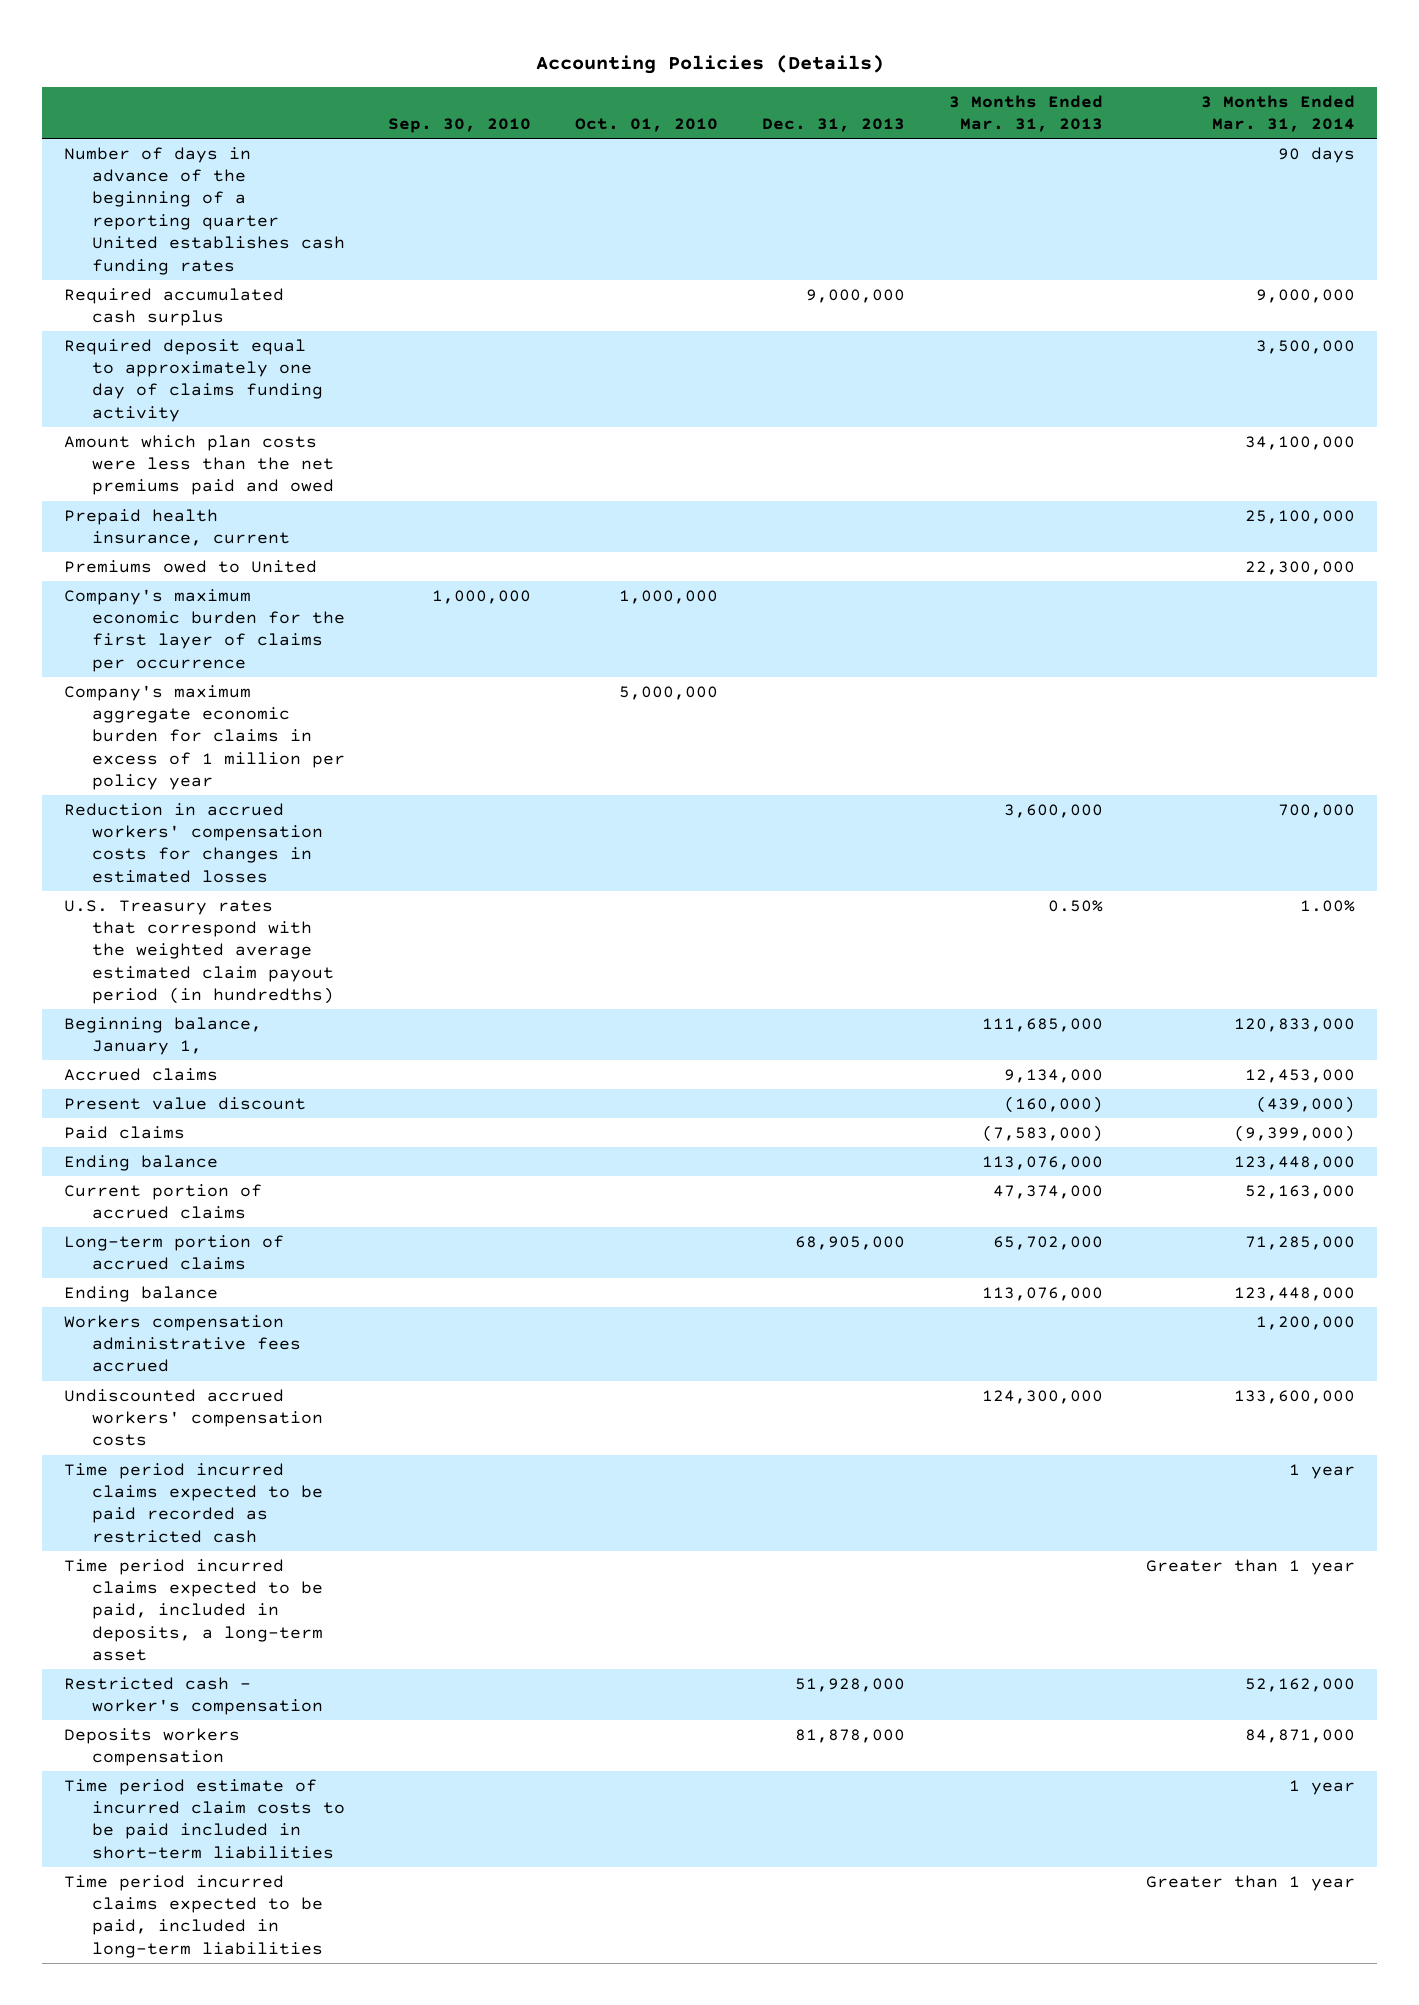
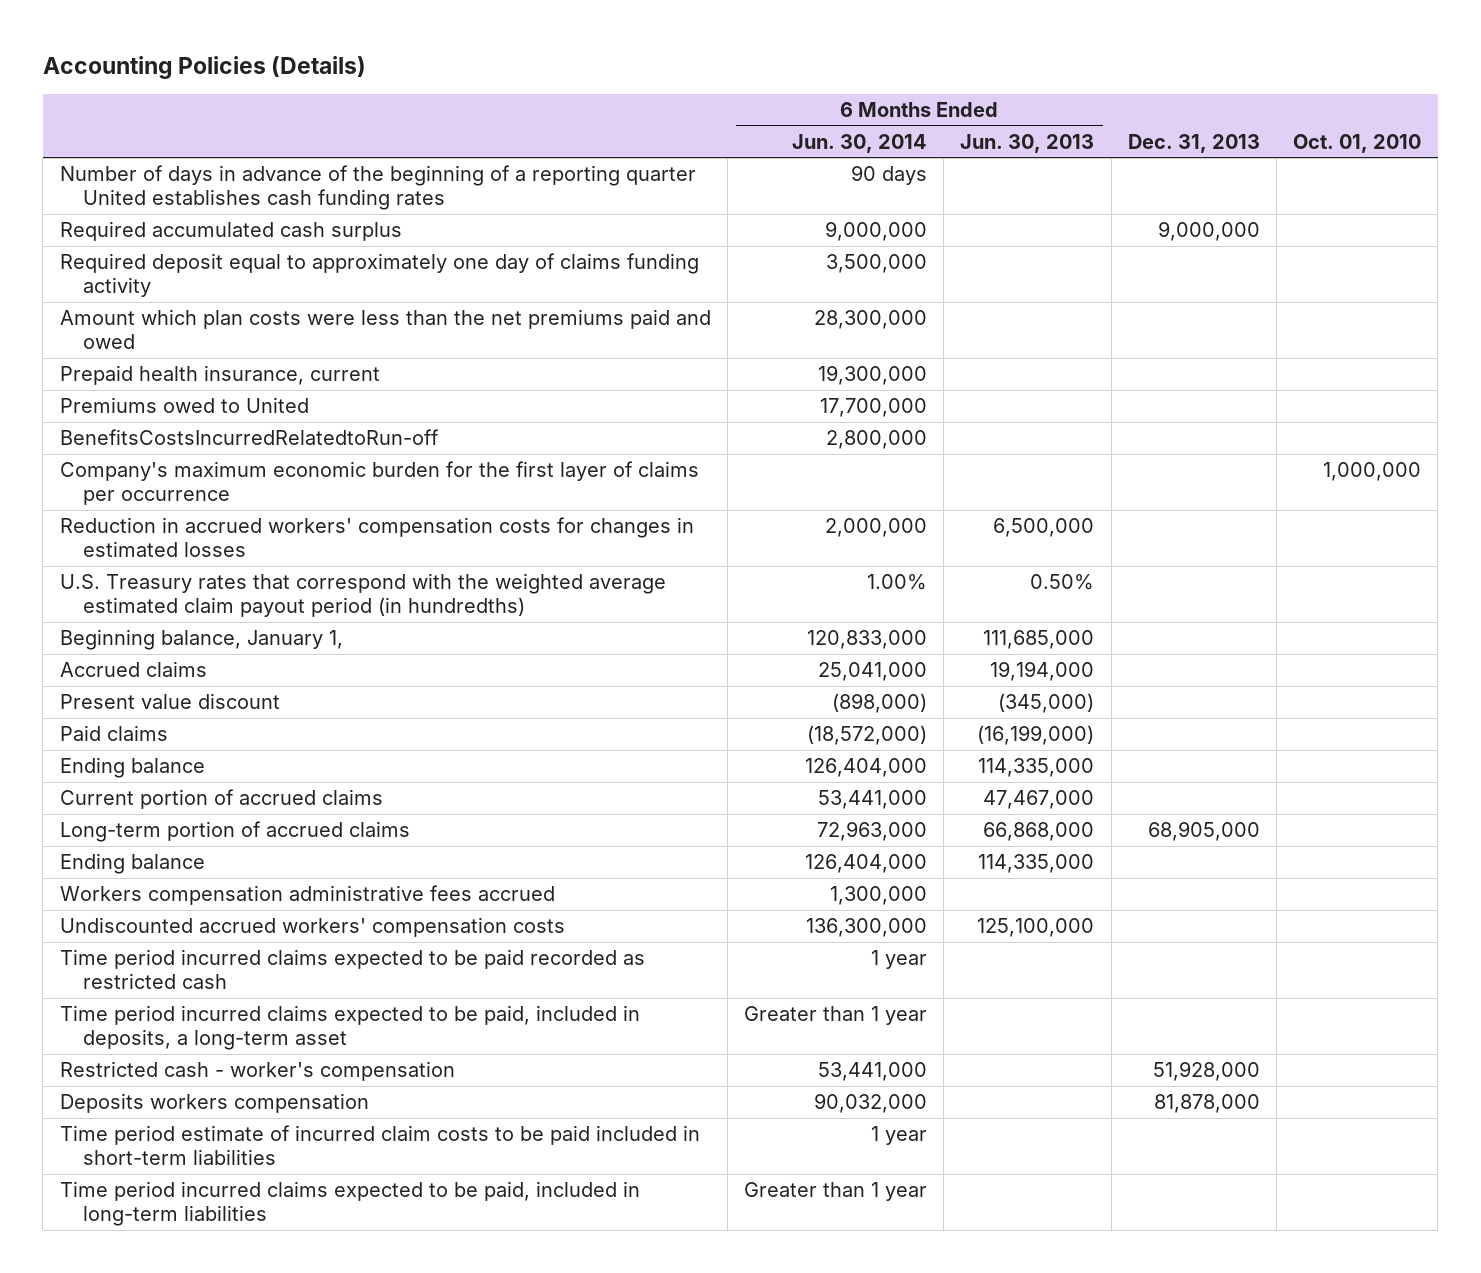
- | Sep. 30, 2010 | Oct. 01, 2010 | Dec. 31, 2013 | 3 Months Ended Mar. 31, 2013 | 3 Months Ended Mar. 31, 2014
+ | 6 Months Ended Jun. 30, 2014 | 6 Months Ended Jun. 30, 2013 | Dec. 31, 2013 | Oct. 01, 2010
+ BenefitsCostsIncurredRelatedtoRun-off | 2,800,000 | | |
- Company's maximum aggregate economic burden for claims in excess of 1 million per policy year | | 5,000,000 | | |

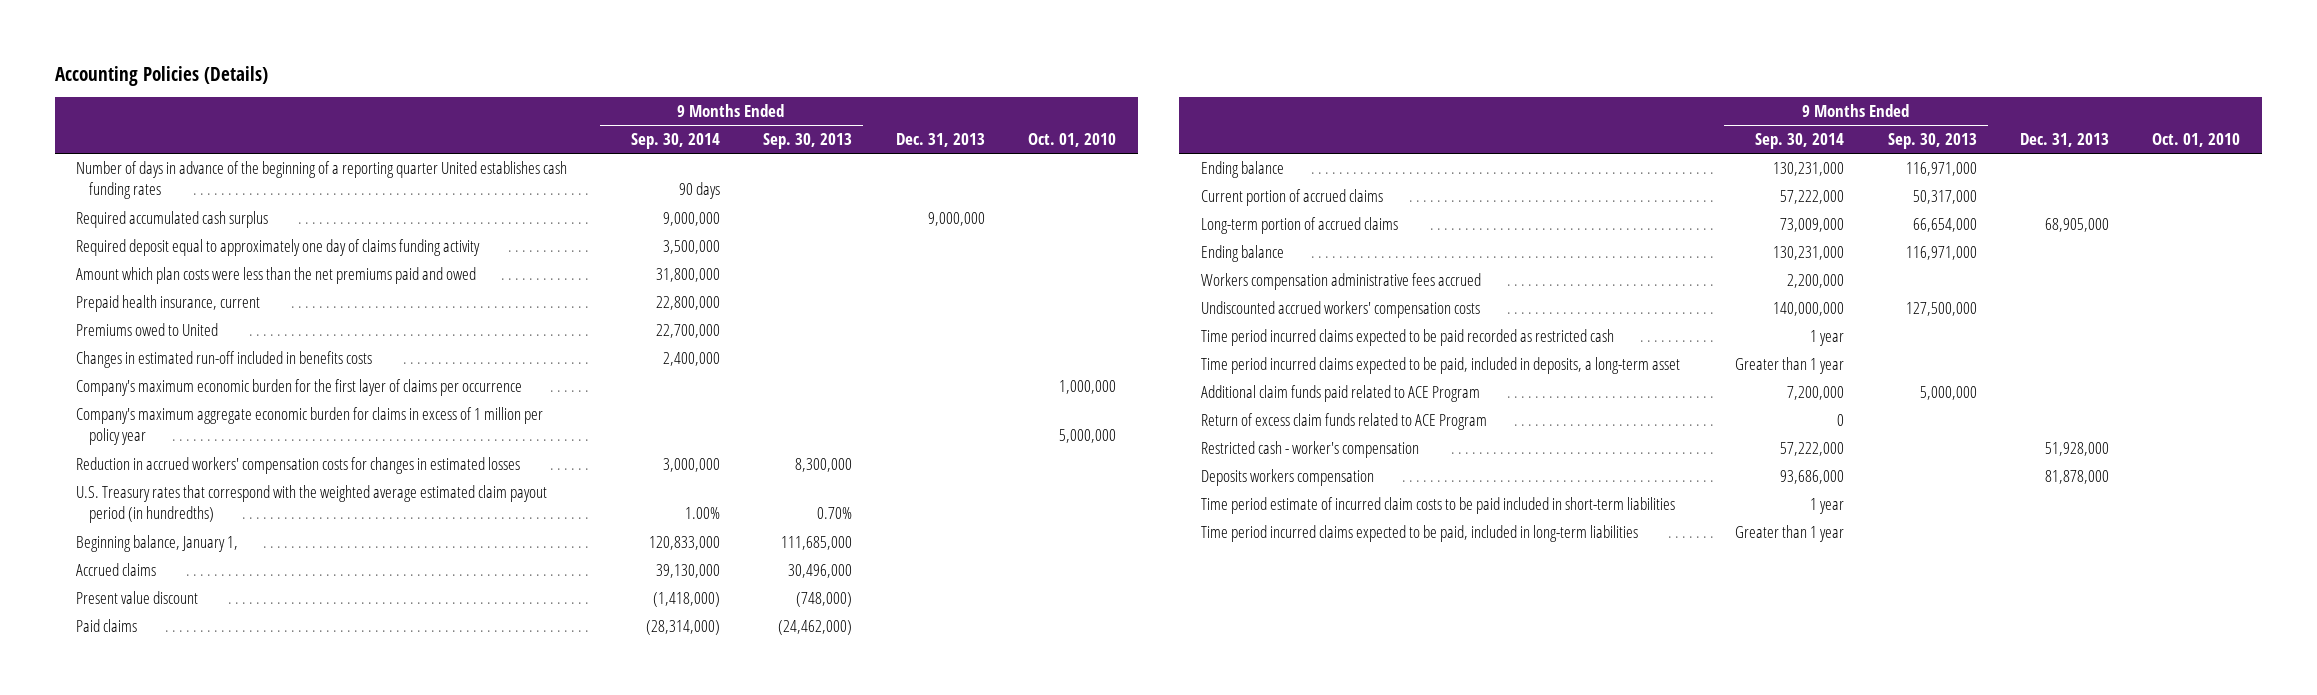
- | 6 Months Ended Jun. 30, 2014 | 6 Months Ended Jun. 30, 2013 | Dec. 31, 2013 | Oct. 01, 2010
+ | 9 Months Ended Sep. 30, 2014 | 9 Months Ended Sep. 30, 2013 | Dec. 31, 2013 | Oct. 01, 2010
- BenefitsCostsIncurredRelatedtoRun-off | 2,800,000 | | |
+ Changes in estimated run-off included in benefits costs | 2,400,000 | | |
+ Company's maximum aggregate economic burden for claims in excess of 1 million per policy year | | | | 5,000,000
+ Additional claim funds paid related to ACE Program | 7,200,000 | 5,000,000 | |
+ Return of excess claim funds related to ACE Program | 0 | | |

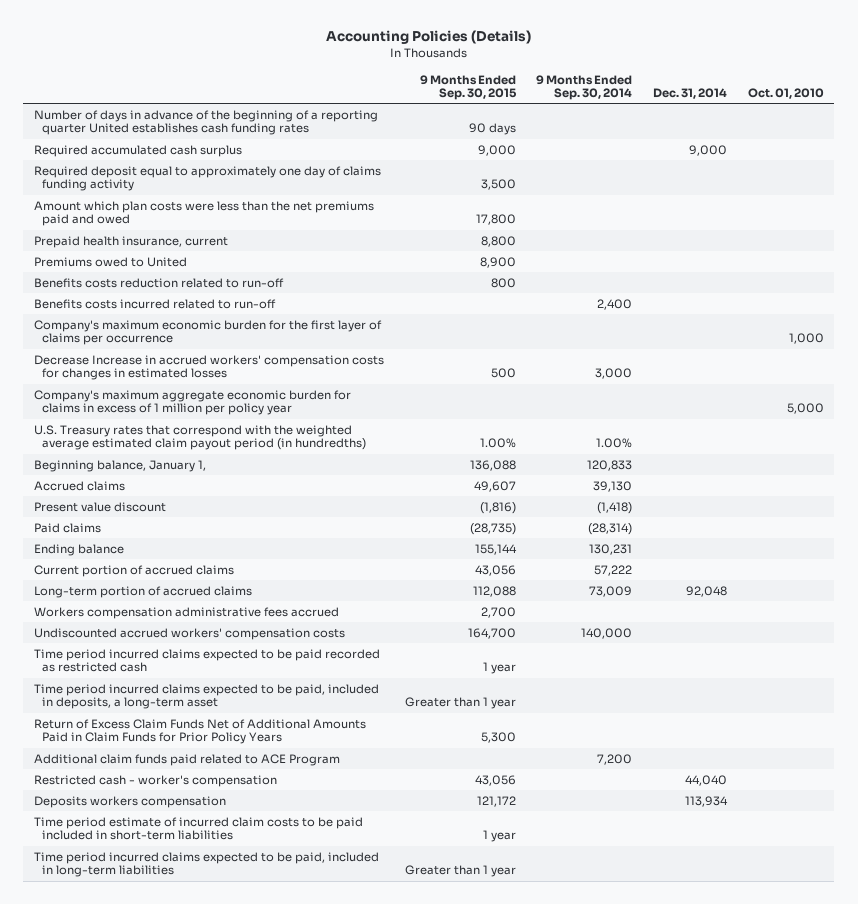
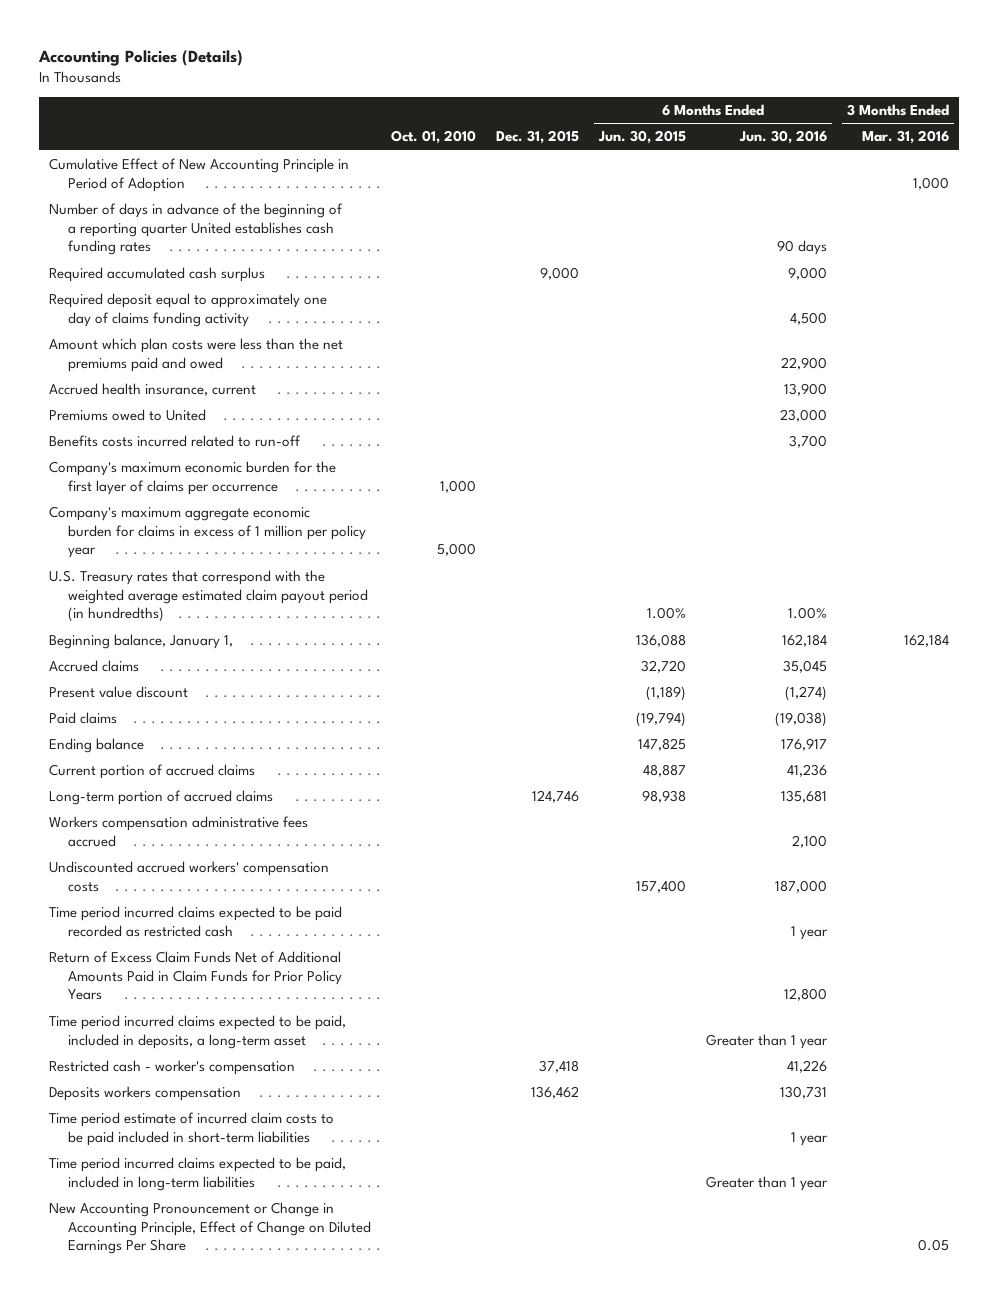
- | 9 Months Ended Sep. 30, 2015 | 9 Months Ended Sep. 30, 2014 | Dec. 31, 2014 | Oct. 01, 2010
+ | Oct. 01, 2010 | Dec. 31, 2015 | 6 Months Ended Jun. 30, 2015 | 6 Months Ended Jun. 30, 2016 | 3 Months Ended Mar. 31, 2016
+ Cumulative Effect of New Accounting Principle in Period of Adoption | | | | | 1,000
- Prepaid health insurance, current | 8,800 | | |
+ Accrued health insurance, current | | | | 13,900 |
- Benefits costs reduction related to run-off | 800 | | |
- Decrease Increase in accrued workers' compensation costs for changes in estimated losses | 500 | 3,000 | |
- Additional claim funds paid related to ACE Program | | 7,200 | |
moved down: Time period incurred claims expected to be paid, included in deposits, a long-term asset | | | | Greater than 1 year |
+ New Accounting Pronouncement or Change in Accounting Principle, Effect of Change on Diluted Earnings Per Share | | | | | 0.05

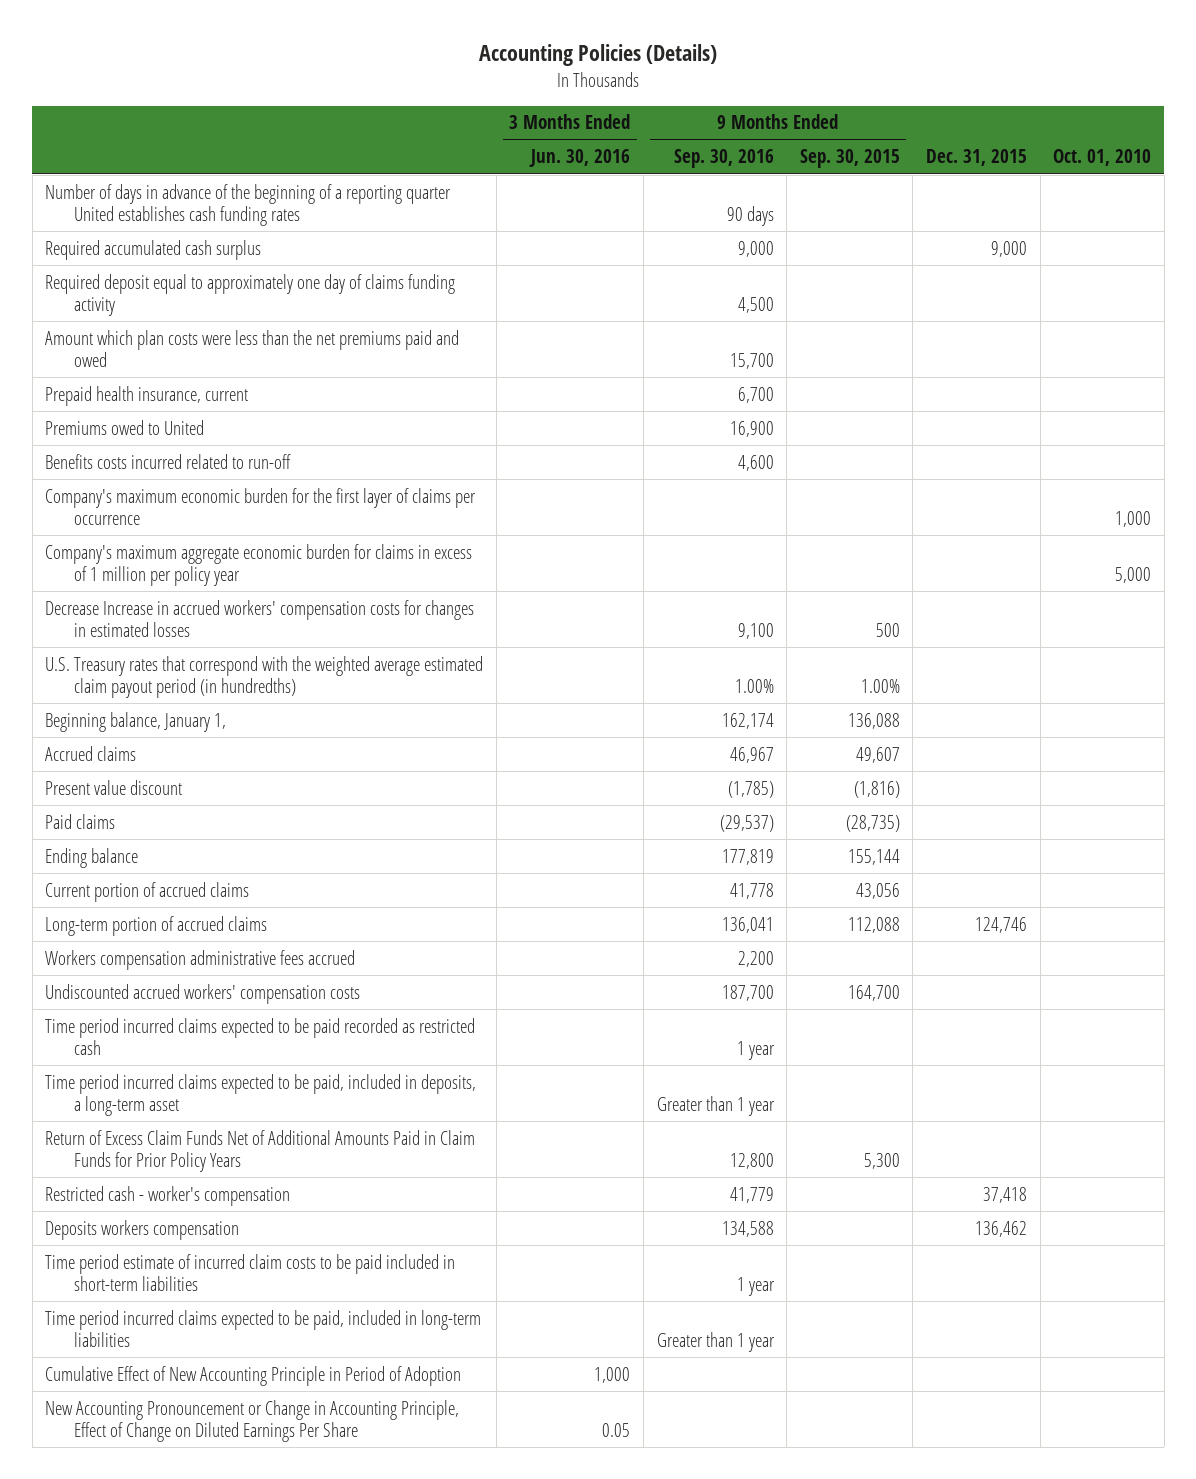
- | Oct. 01, 2010 | Dec. 31, 2015 | 6 Months Ended Jun. 30, 2015 | 6 Months Ended Jun. 30, 2016 | 3 Months Ended Mar. 31, 2016
+ | 3 Months Ended Jun. 30, 2016 | 9 Months Ended Sep. 30, 2016 | 9 Months Ended Sep. 30, 2015 | Dec. 31, 2015 | Oct. 01, 2010
- Accrued health insurance, current | | | | 13,900 |
+ Prepaid health insurance, current | | 6,700 | | |
+ Decrease Increase in accrued workers' compensation costs for changes in estimated losses | | 9,100 | 500 | |
moved down: Return of Excess Claim Funds Net of Additional Amounts Paid in Claim Funds for Prior Policy Years | | 12,800 | 5,300 | |
moved down: Cumulative Effect of New Accounting Principle in Period of Adoption | 1,000 | | | |

